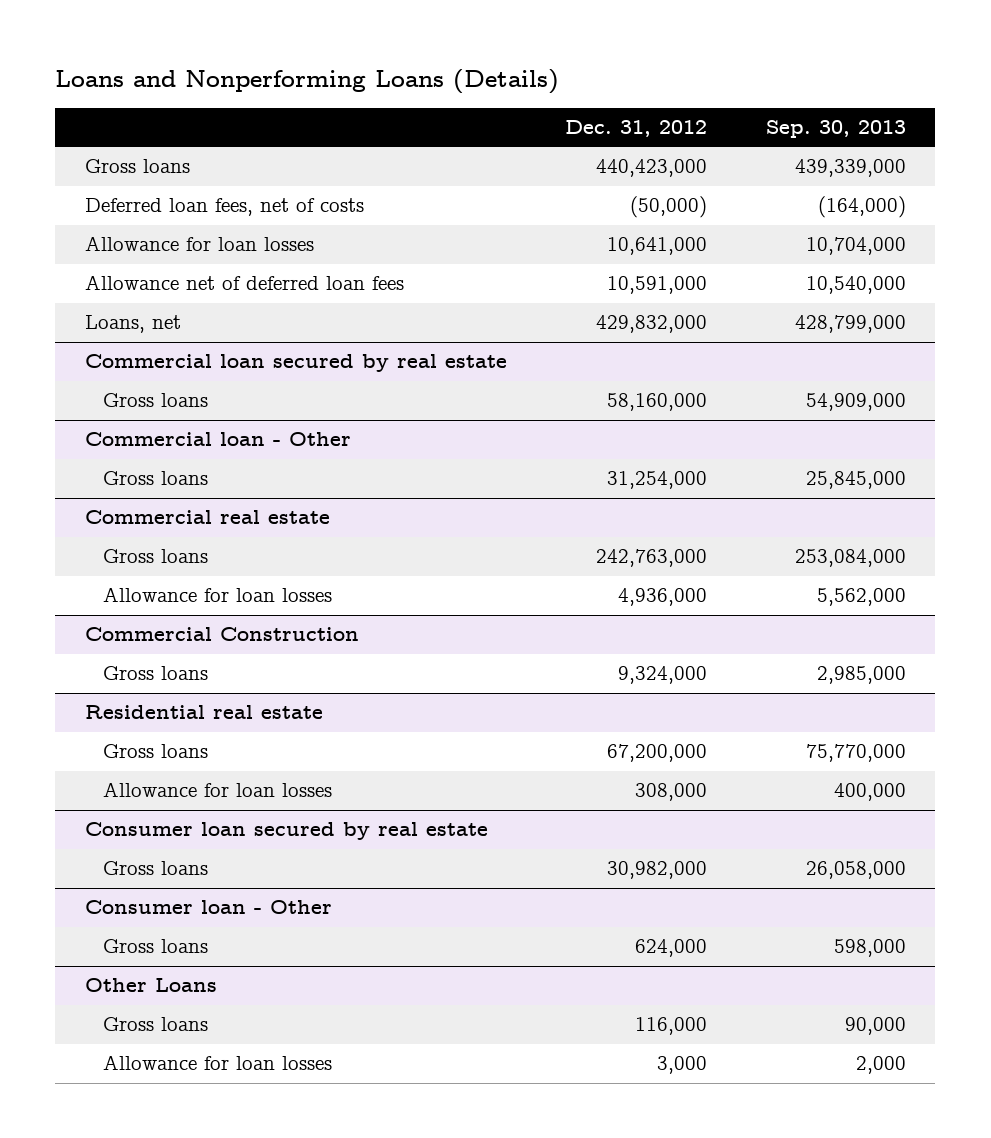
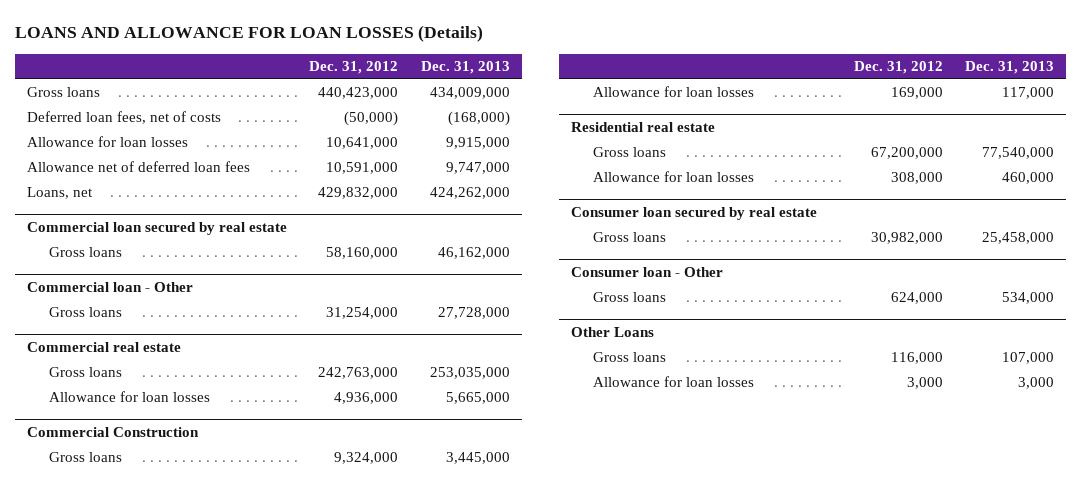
- Loans and Nonperforming Loans (Details)
+ LOANS AND ALLOWANCE FOR LOAN LOSSES (Details)
- | Dec. 31, 2012 | Sep. 30, 2013
+ | Dec. 31, 2012 | Dec. 31, 2013
@ Commercial Construction
+ Allowance for loan losses | 169,000 | 117,000

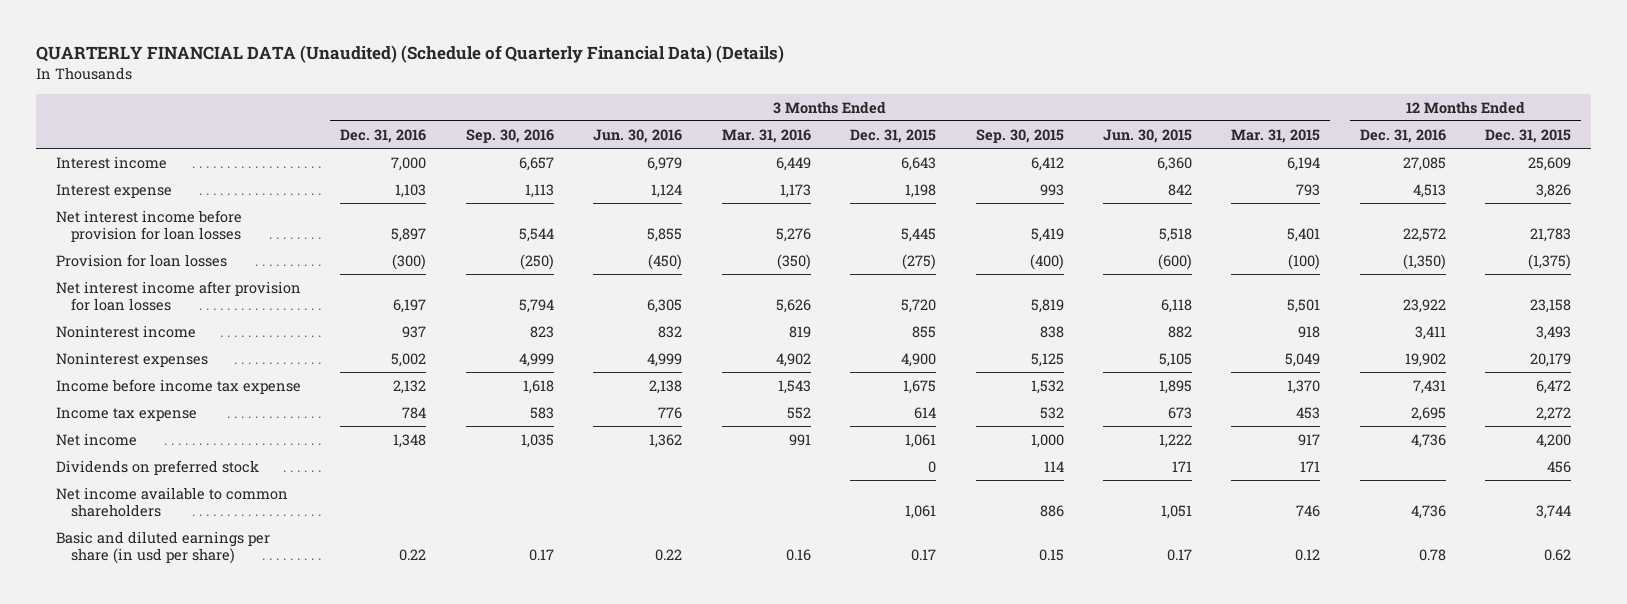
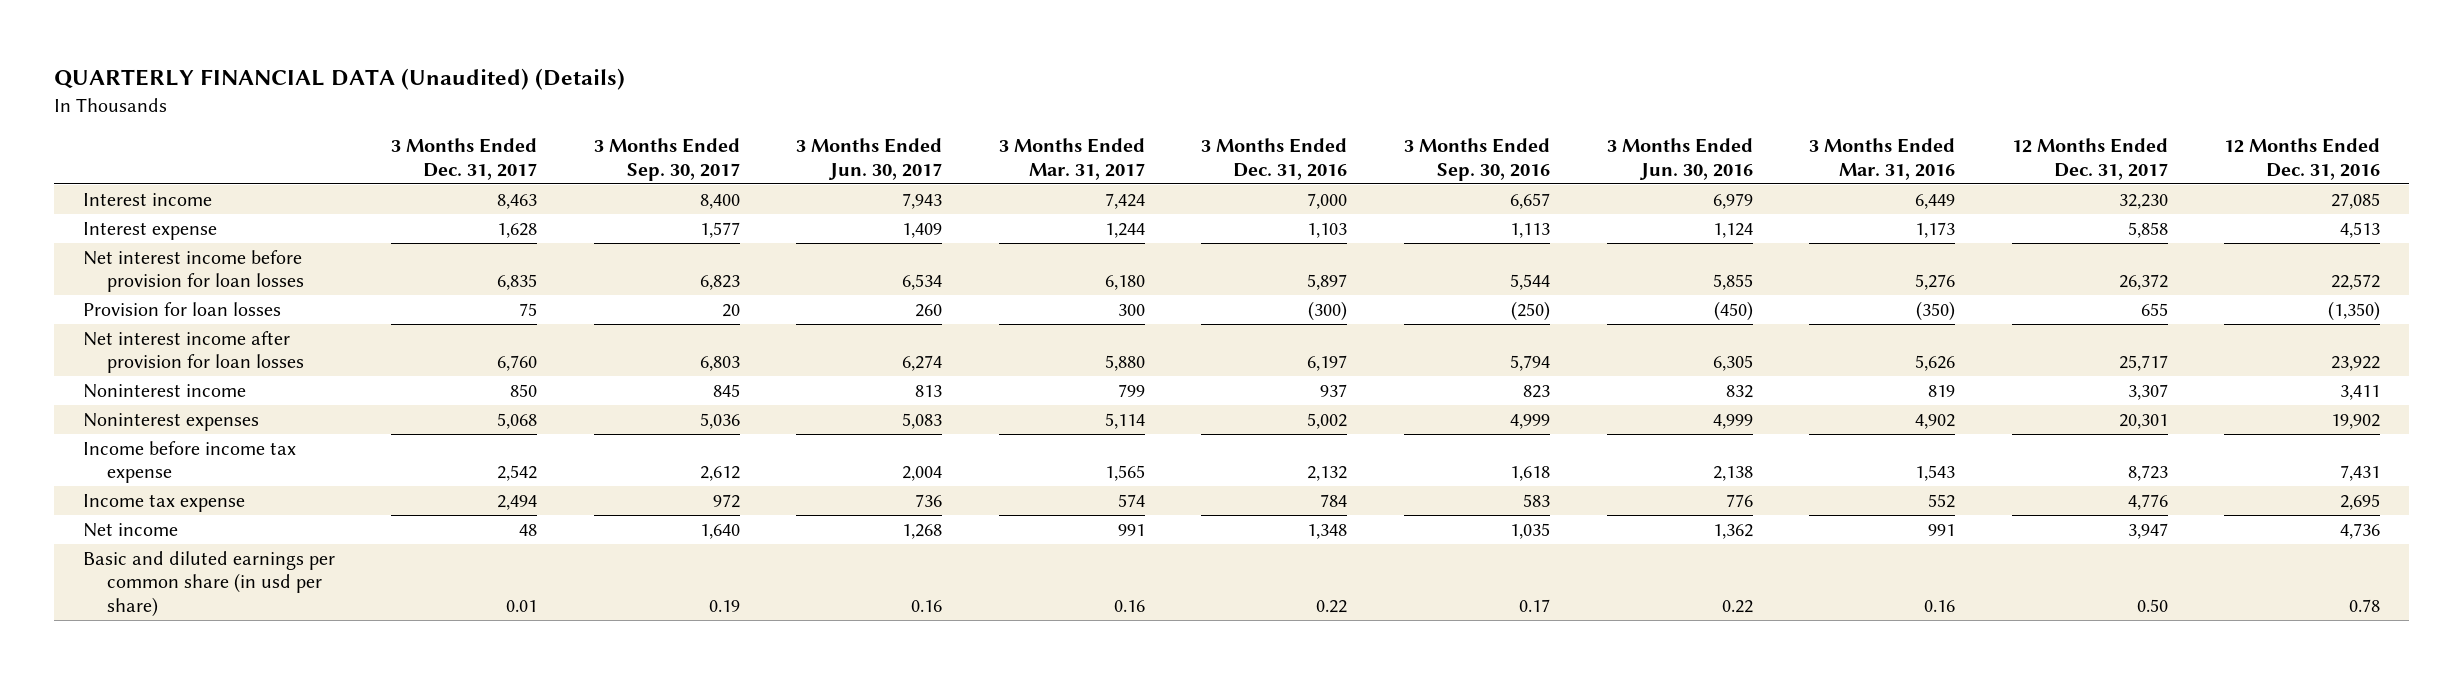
- QUARTERLY FINANCIAL DATA (Unaudited) (Schedule of Quarterly Financial Data) (Details)
+ QUARTERLY FINANCIAL DATA (Unaudited) (Details)
- | 3 Months Ended Dec. 31, 2016 | 3 Months Ended Sep. 30, 2016 | 3 Months Ended Jun. 30, 2016 | 3 Months Ended Mar. 31, 2016 | 3 Months Ended Dec. 31, 2015 | 3 Months Ended Sep. 30, 2015 | 3 Months Ended Jun. 30, 2015 | 3 Months Ended Mar. 31, 2015 | 12 Months Ended Dec. 31, 2016 | 12 Months Ended Dec. 31, 2015
+ | 3 Months Ended Dec. 31, 2017 | 3 Months Ended Sep. 30, 2017 | 3 Months Ended Jun. 30, 2017 | 3 Months Ended Mar. 31, 2017 | 3 Months Ended Dec. 31, 2016 | 3 Months Ended Sep. 30, 2016 | 3 Months Ended Jun. 30, 2016 | 3 Months Ended Mar. 31, 2016 | 12 Months Ended Dec. 31, 2017 | 12 Months Ended Dec. 31, 2016
- Dividends on preferred stock | | | | | 0 | 114 | 171 | 171 | | 456
- Net income available to common shareholders | | | | | 1,061 | 886 | 1,051 | 746 | 4,736 | 3,744
- Basic and diluted earnings per share (in usd per share) | 0.22 | 0.17 | 0.22 | 0.16 | 0.17 | 0.15 | 0.17 | 0.12 | 0.78 | 0.62
+ Basic and diluted earnings per common share (in usd per share) | 0.01 | 0.19 | 0.16 | 0.16 | 0.22 | 0.17 | 0.22 | 0.16 | 0.50 | 0.78

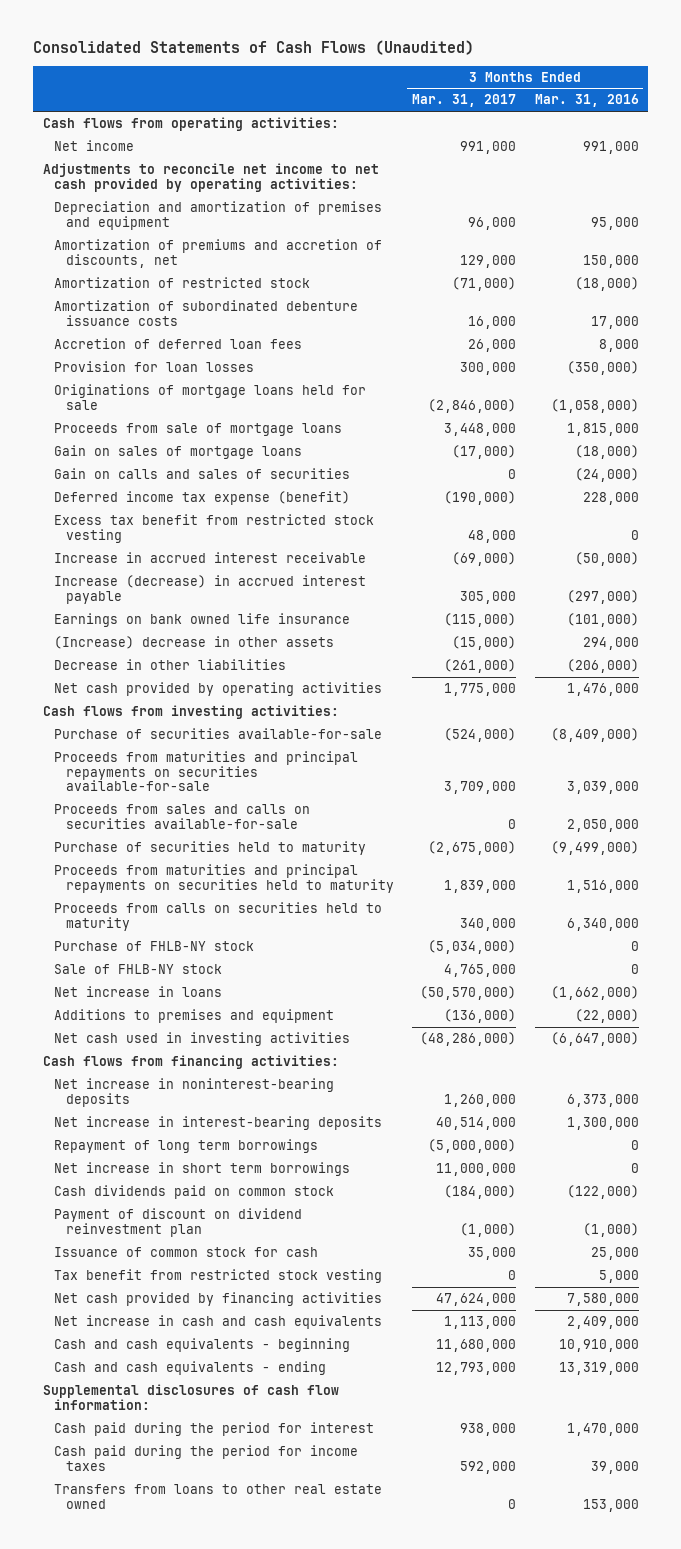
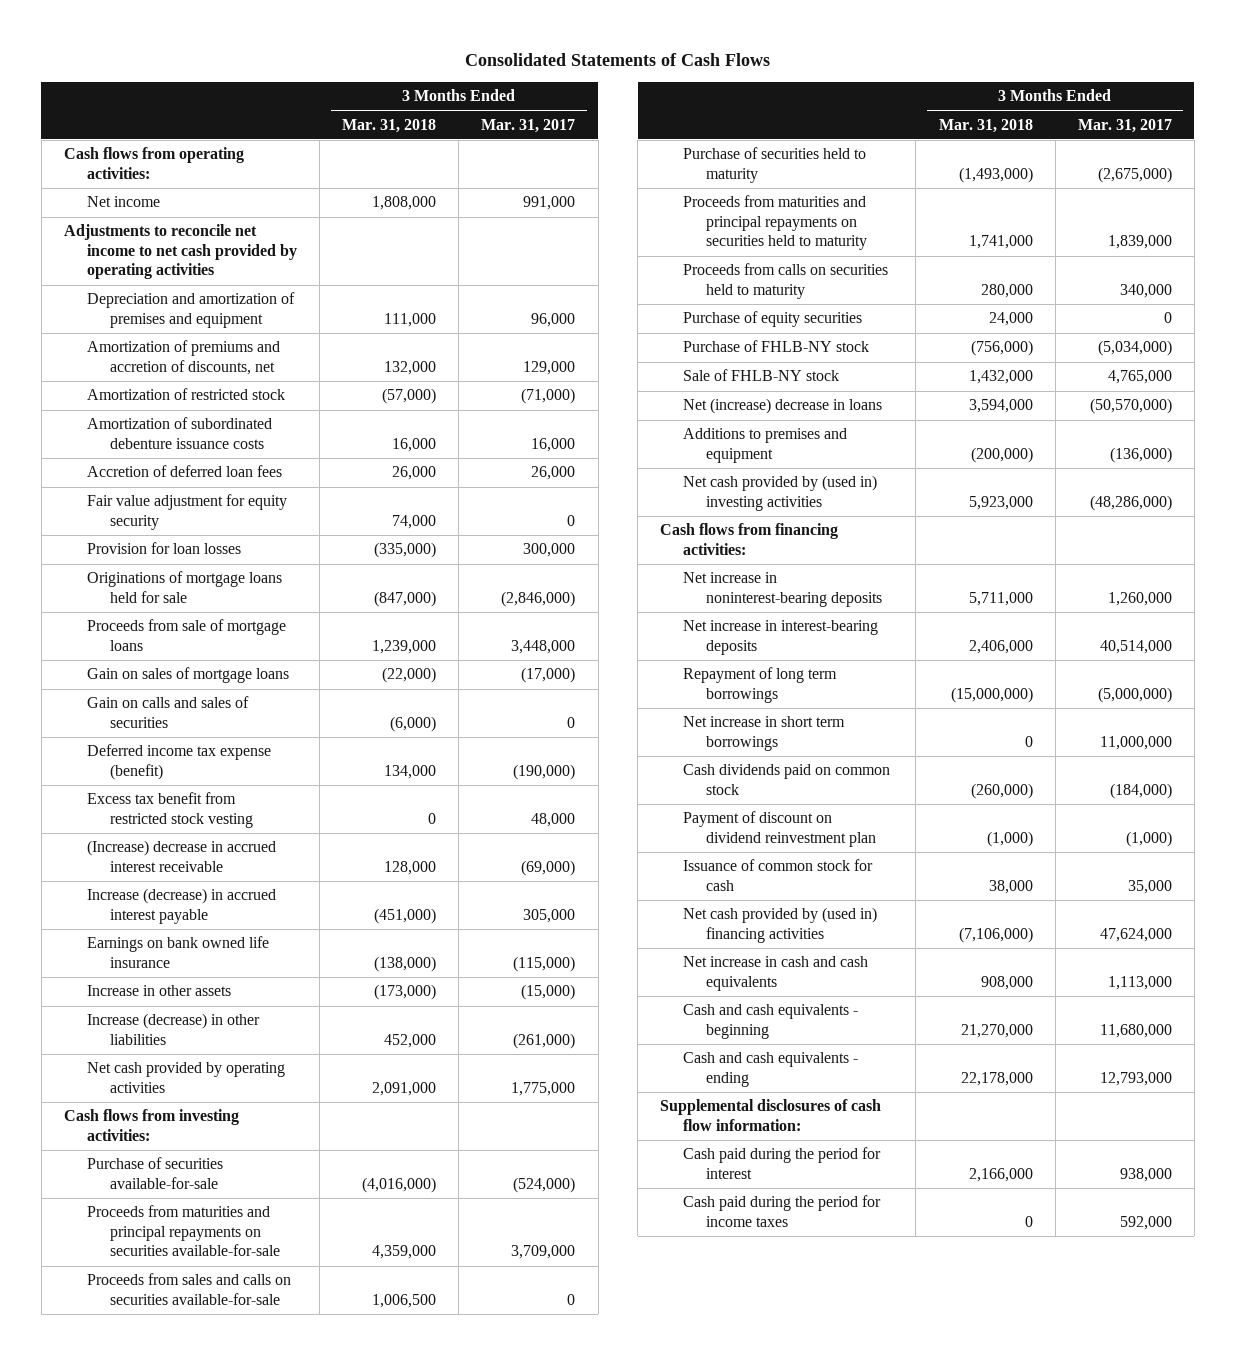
- Consolidated Statements of Cash Flows (Unaudited)
+ Consolidated Statements of Cash Flows
- | 3 Months Ended Mar. 31, 2017 | 3 Months Ended Mar. 31, 2016
+ | 3 Months Ended Mar. 31, 2018 | 3 Months Ended Mar. 31, 2017
- Adjustments to reconcile net income to net cash provided by operating activities:
+ Adjustments to reconcile net income to net cash provided by operating activities
+ Fair value adjustment for equity security | 74,000 | 0
- Increase in accrued interest receivable | (69,000) | (50,000)
+ (Increase) decrease in accrued interest receivable | 128,000 | (69,000)
- (Increase) decrease in other assets | (15,000) | 294,000
- Decrease in other liabilities | (261,000) | (206,000)
+ Increase in other assets | (173,000) | (15,000)
+ Increase (decrease) in other liabilities | 452,000 | (261,000)
+ Purchase of equity securities | 24,000 | 0
- Net increase in loans | (50,570,000) | (1,662,000)
+ Net (increase) decrease in loans | 3,594,000 | (50,570,000)
- Net cash used in investing activities | (48,286,000) | (6,647,000)
+ Net cash provided by (used in) investing activities | 5,923,000 | (48,286,000)
- Tax benefit from restricted stock vesting | 0 | 5,000
- Net cash provided by financing activities | 47,624,000 | 7,580,000
+ Net cash provided by (used in) financing activities | (7,106,000) | 47,624,000
- Transfers from loans to other real estate owned | 0 | 153,000

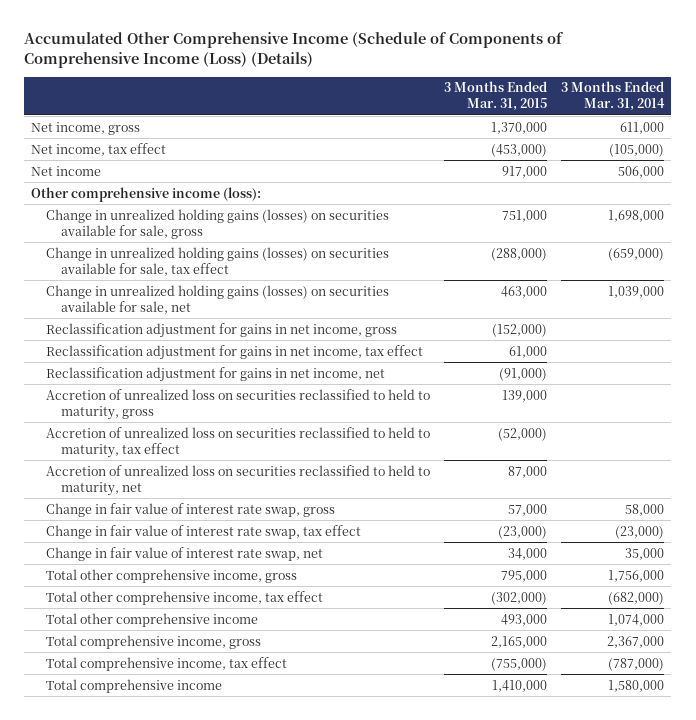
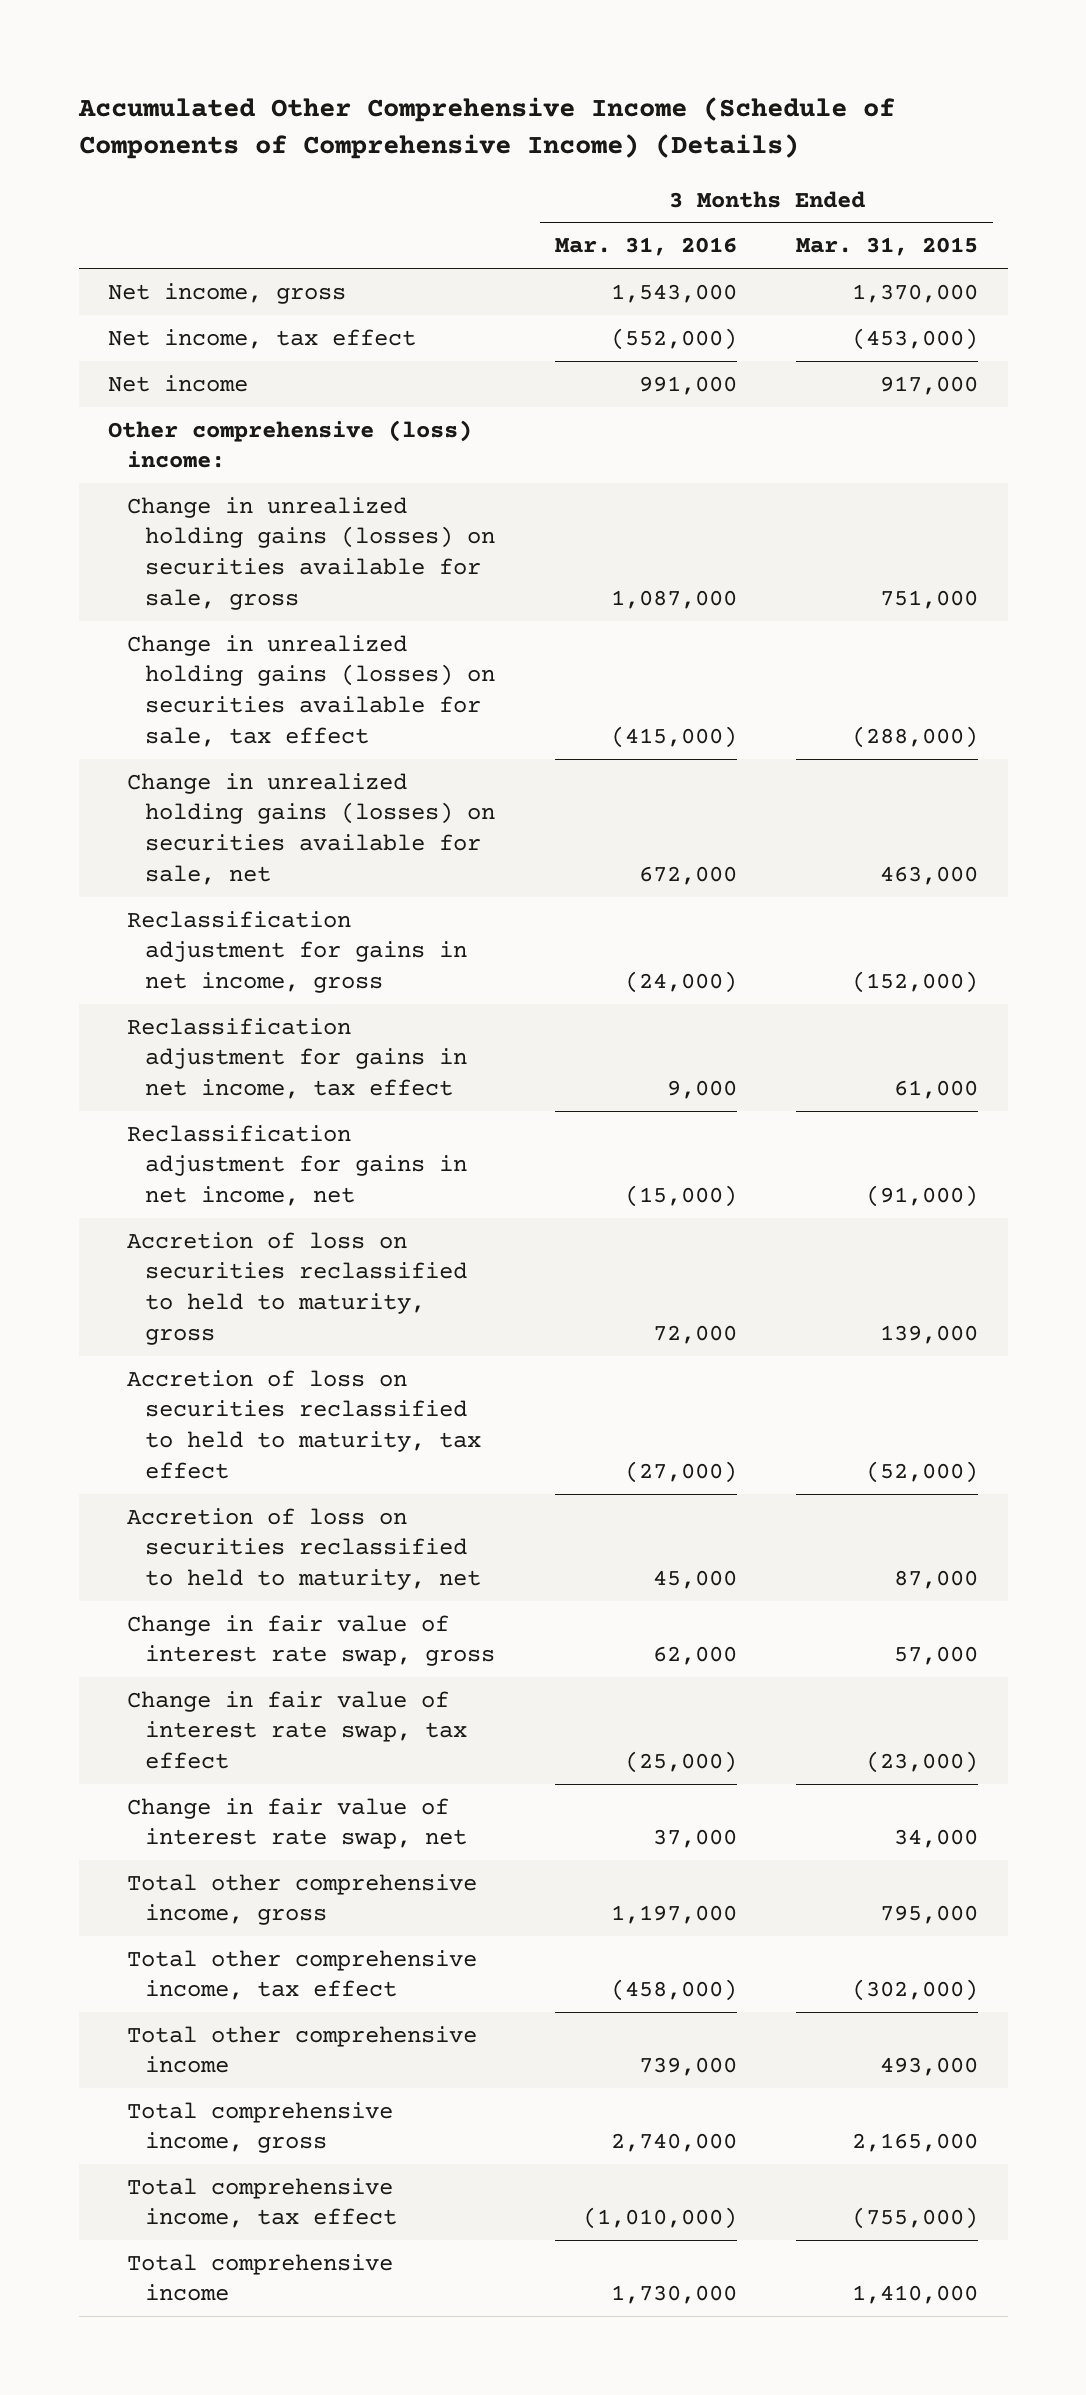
- Accumulated Other Comprehensive Income (Schedule of Components of Comprehensive Income (Loss) (Details)
+ Accumulated Other Comprehensive Income (Schedule of Components of Comprehensive Income) (Details)
- | 3 Months Ended Mar. 31, 2015 | 3 Months Ended Mar. 31, 2014
+ | 3 Months Ended Mar. 31, 2016 | 3 Months Ended Mar. 31, 2015
- Other comprehensive income (loss):
+ Other comprehensive (loss) income:
- Accretion of unrealized loss on securities reclassified to held to maturity, gross | 139,000 |
- Accretion of unrealized loss on securities reclassified to held to maturity, tax effect | (52,000) |
- Accretion of unrealized loss on securities reclassified to held to maturity, net | 87,000 |
+ Accretion of loss on securities reclassified to held to maturity, gross | 72,000 | 139,000
+ Accretion of loss on securities reclassified to held to maturity, tax effect | (27,000) | (52,000)
+ Accretion of loss on securities reclassified to held to maturity, net | 45,000 | 87,000

